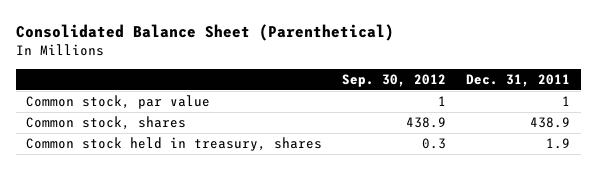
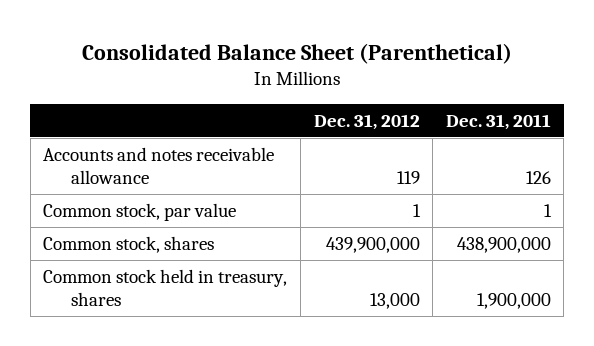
- | Sep. 30, 2012 | Dec. 31, 2011
+ | Dec. 31, 2012 | Dec. 31, 2011
+ Accounts and notes receivable allowance | 119 | 126
- Common stock, shares | 438.9 | 438.9
- Common stock held in treasury, shares | 0.3 | 1.9
+ Common stock, shares | 439,900,000 | 438,900,000
+ Common stock held in treasury, shares | 13,000 | 1,900,000

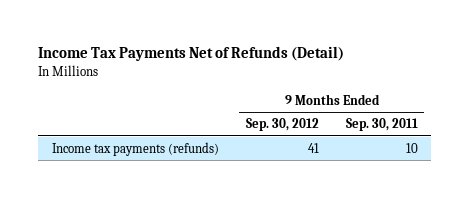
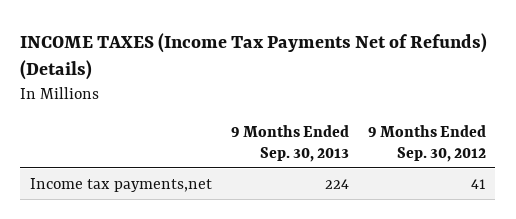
- Income Tax Payments Net of Refunds (Detail)
+ INCOME TAXES (Income Tax Payments Net of Refunds) (Details)
- | 9 Months Ended Sep. 30, 2012 | 9 Months Ended Sep. 30, 2011
+ | 9 Months Ended Sep. 30, 2013 | 9 Months Ended Sep. 30, 2012
- Income tax payments (refunds) | 41 | 10
+ Income tax payments,net | 224 | 41

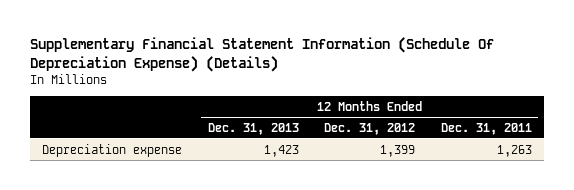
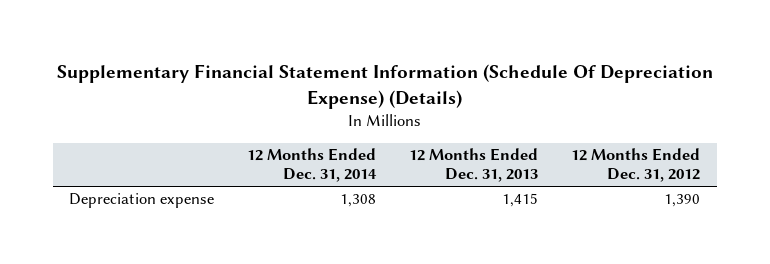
- | 12 Months Ended Dec. 31, 2013 | 12 Months Ended Dec. 31, 2012 | 12 Months Ended Dec. 31, 2011
+ | 12 Months Ended Dec. 31, 2014 | 12 Months Ended Dec. 31, 2013 | 12 Months Ended Dec. 31, 2012
- Depreciation expense | 1,423 | 1,399 | 1,263
+ Depreciation expense | 1,308 | 1,415 | 1,390

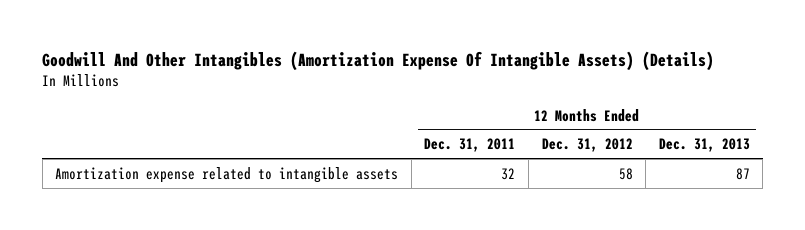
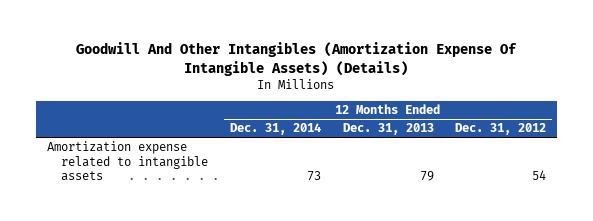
- | 12 Months Ended Dec. 31, 2011 | 12 Months Ended Dec. 31, 2012 | 12 Months Ended Dec. 31, 2013
+ | 12 Months Ended Dec. 31, 2014 | 12 Months Ended Dec. 31, 2013 | 12 Months Ended Dec. 31, 2012
- Amortization expense related to intangible assets | 32 | 58 | 87
+ Amortization expense related to intangible assets | 73 | 79 | 54

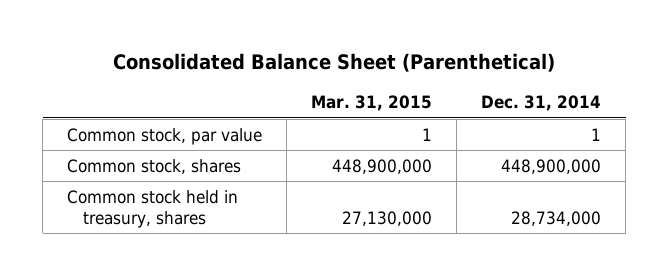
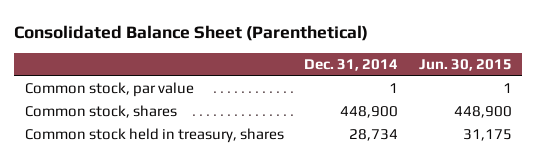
- | Mar. 31, 2015 | Dec. 31, 2014
+ | Dec. 31, 2014 | Jun. 30, 2015
- Common stock, shares | 448,900,000 | 448,900,000
- Common stock held in treasury, shares | 27,130,000 | 28,734,000
+ Common stock, shares | 448,900 | 448,900
+ Common stock held in treasury, shares | 28,734 | 31,175

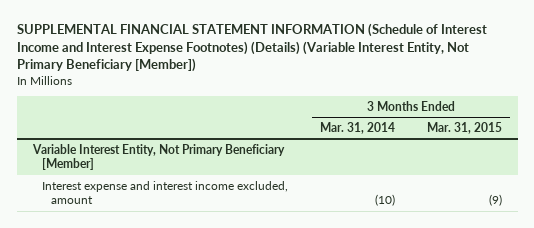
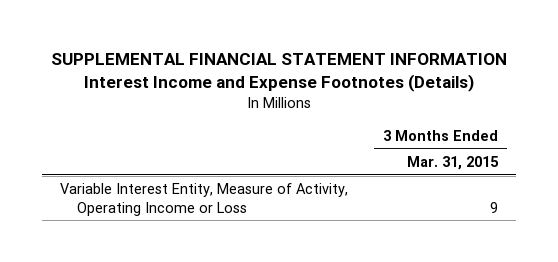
- SUPPLEMENTAL FINANCIAL STATEMENT INFORMATION (Schedule of Interest Income and Interest Expense Footnotes) (Details) (Variable Interest Entity, Not Primary Beneficiary [Member])
+ SUPPLEMENTAL FINANCIAL STATEMENT INFORMATION Interest Income and Expense Footnotes (Details)
- | 3 Months Ended Mar. 31, 2014 | 3 Months Ended Mar. 31, 2015
+ | 3 Months Ended Mar. 31, 2015
- Variable Interest Entity, Not Primary Beneficiary [Member]
- Interest expense and interest income excluded, amount | (10) | (9)
+ Variable Interest Entity, Measure of Activity, Operating Income or Loss | 9

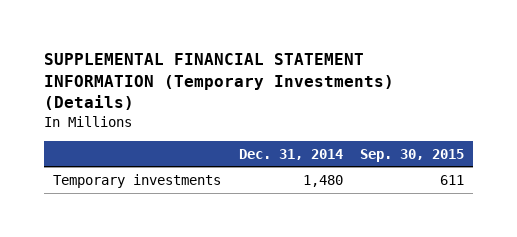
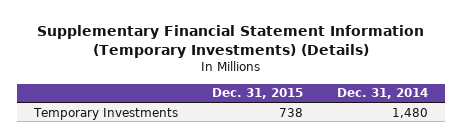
- SUPPLEMENTAL FINANCIAL STATEMENT INFORMATION (Temporary Investments) (Details)
+ Supplementary Financial Statement Information (Temporary Investments) (Details)
- | Dec. 31, 2014 | Sep. 30, 2015
+ | Dec. 31, 2015 | Dec. 31, 2014
- Temporary investments | 1,480 | 611
+ Temporary Investments | 738 | 1,480

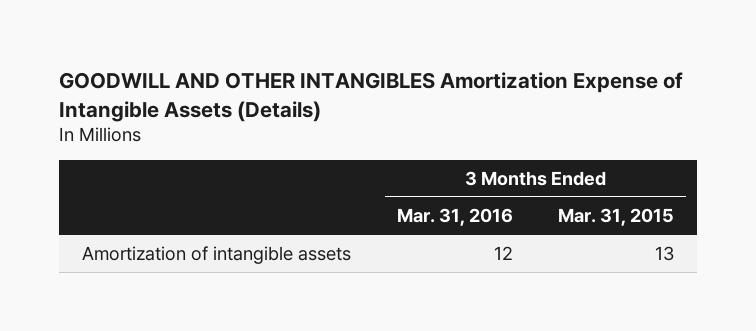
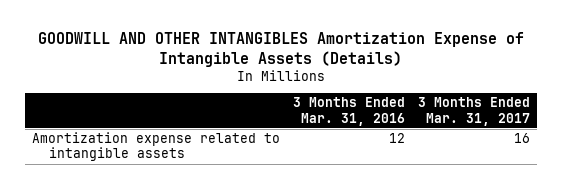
- | 3 Months Ended Mar. 31, 2016 | 3 Months Ended Mar. 31, 2015
+ | 3 Months Ended Mar. 31, 2016 | 3 Months Ended Mar. 31, 2017
- Amortization of intangible assets | 12 | 13
+ Amortization expense related to intangible assets | 12 | 16

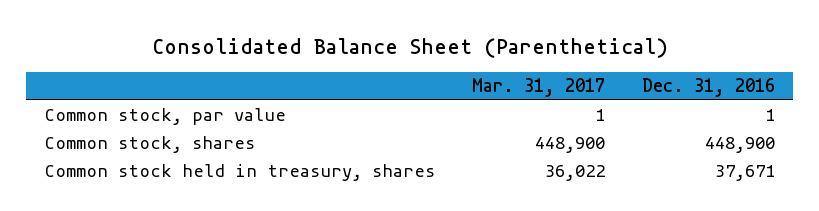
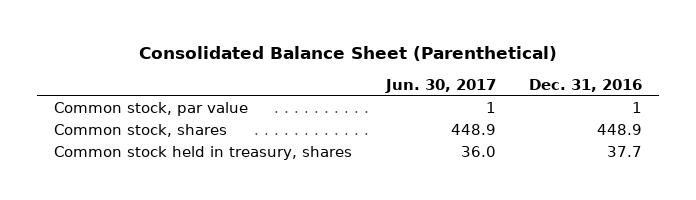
- | Mar. 31, 2017 | Dec. 31, 2016
+ | Jun. 30, 2017 | Dec. 31, 2016
- Common stock, shares | 448,900 | 448,900
- Common stock held in treasury, shares | 36,022 | 37,671
+ Common stock, shares | 448.9 | 448.9
+ Common stock held in treasury, shares | 36.0 | 37.7

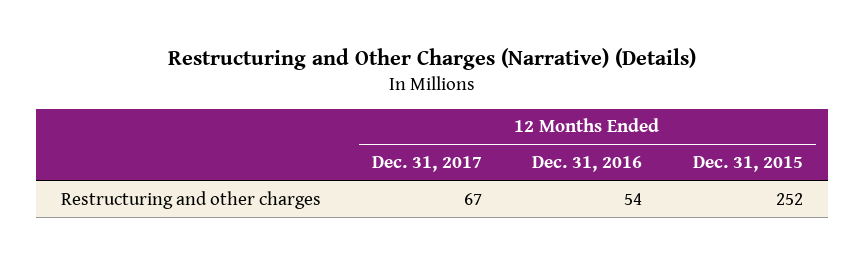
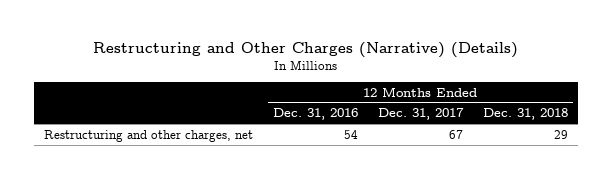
- | 12 Months Ended Dec. 31, 2017 | 12 Months Ended Dec. 31, 2016 | 12 Months Ended Dec. 31, 2015
+ | 12 Months Ended Dec. 31, 2016 | 12 Months Ended Dec. 31, 2017 | 12 Months Ended Dec. 31, 2018
- Restructuring and other charges | 67 | 54 | 252
+ Restructuring and other charges, net | 54 | 67 | 29

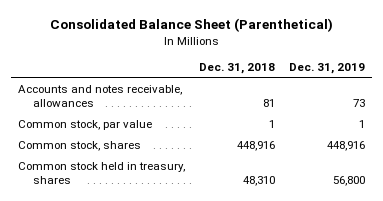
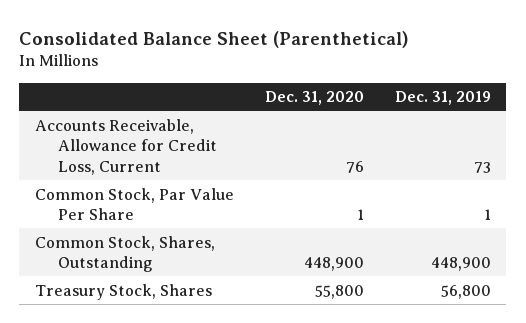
- | Dec. 31, 2018 | Dec. 31, 2019
+ | Dec. 31, 2020 | Dec. 31, 2019
- Accounts and notes receivable, allowances | 81 | 73
- Common stock, par value | 1 | 1
- Common stock, shares | 448,916 | 448,916
- Common stock held in treasury, shares | 48,310 | 56,800
+ Accounts Receivable, Allowance for Credit Loss, Current | 76 | 73
+ Common Stock, Par Value Per Share | 1 | 1
+ Common Stock, Shares, Outstanding | 448,900 | 448,900
+ Treasury Stock, Shares | 55,800 | 56,800

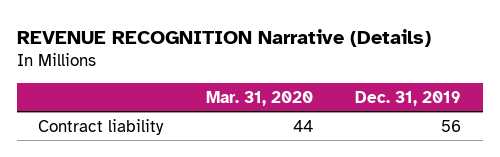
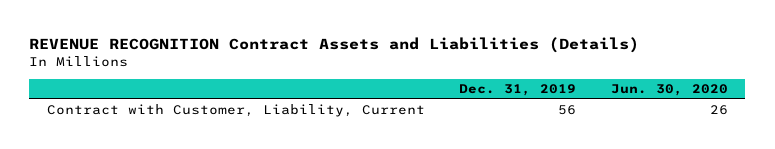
- REVENUE RECOGNITION Narrative (Details)
+ REVENUE RECOGNITION Contract Assets and Liabilities (Details)
- | Mar. 31, 2020 | Dec. 31, 2019
+ | Dec. 31, 2019 | Jun. 30, 2020
- Contract liability | 44 | 56
+ Contract with Customer, Liability, Current | 56 | 26

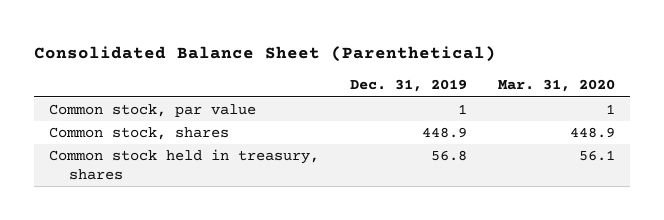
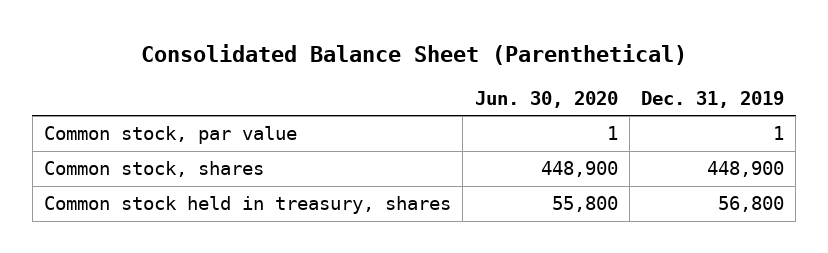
- | Dec. 31, 2019 | Mar. 31, 2020
+ | Jun. 30, 2020 | Dec. 31, 2019
- Common stock, shares | 448.9 | 448.9
- Common stock held in treasury, shares | 56.8 | 56.1
+ Common stock, shares | 448,900 | 448,900
+ Common stock held in treasury, shares | 55,800 | 56,800

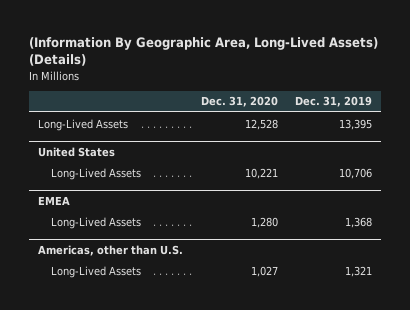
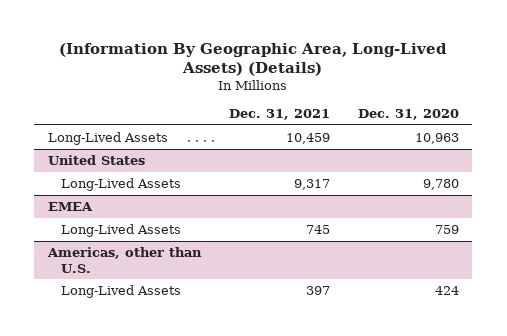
- | Dec. 31, 2020 | Dec. 31, 2019
+ | Dec. 31, 2021 | Dec. 31, 2020
- Long-Lived Assets | 12,528 | 13,395
+ Long-Lived Assets | 10,459 | 10,963
@ United States
- Long-Lived Assets | 10,221 | 10,706
+ Long-Lived Assets | 9,317 | 9,780
@ EMEA
- Long-Lived Assets | 1,280 | 1,368
+ Long-Lived Assets | 745 | 759
@ Americas, other than U.S.
- Long-Lived Assets | 1,027 | 1,321
+ Long-Lived Assets | 397 | 424

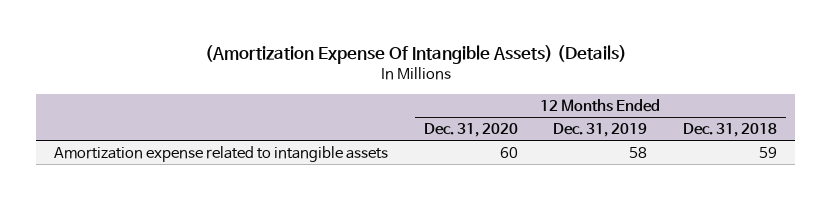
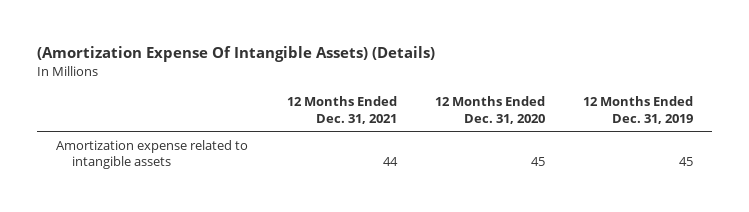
- | 12 Months Ended Dec. 31, 2020 | 12 Months Ended Dec. 31, 2019 | 12 Months Ended Dec. 31, 2018
+ | 12 Months Ended Dec. 31, 2021 | 12 Months Ended Dec. 31, 2020 | 12 Months Ended Dec. 31, 2019
- Amortization expense related to intangible assets | 60 | 58 | 59
+ Amortization expense related to intangible assets | 44 | 45 | 45

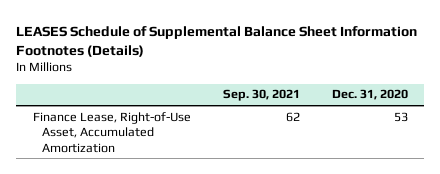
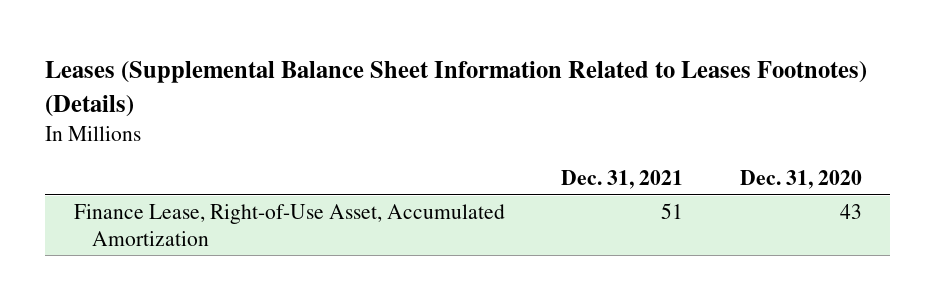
- LEASES Schedule of Supplemental Balance Sheet Information Footnotes (Details)
+ Leases (Supplemental Balance Sheet Information Related to Leases Footnotes) (Details)
- | Sep. 30, 2021 | Dec. 31, 2020
+ | Dec. 31, 2021 | Dec. 31, 2020
- Finance Lease, Right-of-Use Asset, Accumulated Amortization | 62 | 53
+ Finance Lease, Right-of-Use Asset, Accumulated Amortization | 51 | 43

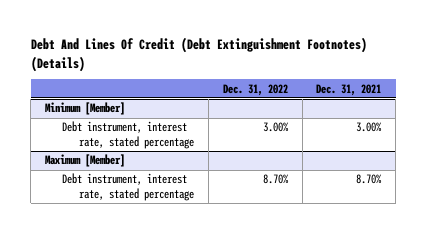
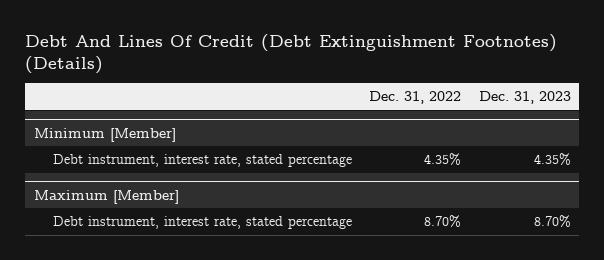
- | Dec. 31, 2022 | Dec. 31, 2021
+ | Dec. 31, 2022 | Dec. 31, 2023
@ Minimum [Member]
- Debt instrument, interest rate, stated percentage | 3.00% | 3.00%
+ Debt instrument, interest rate, stated percentage | 4.35% | 4.35%

